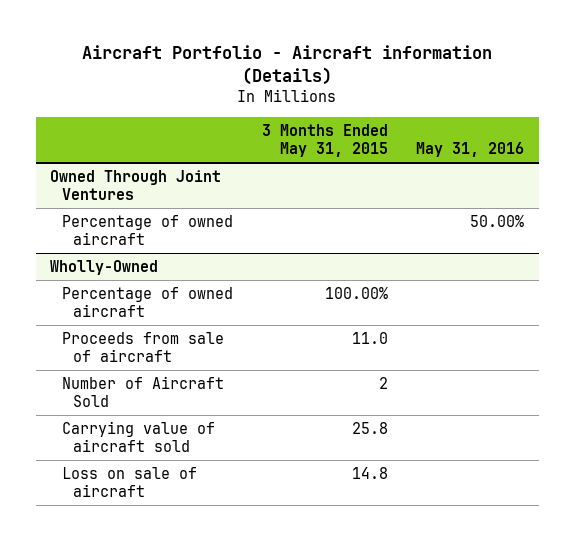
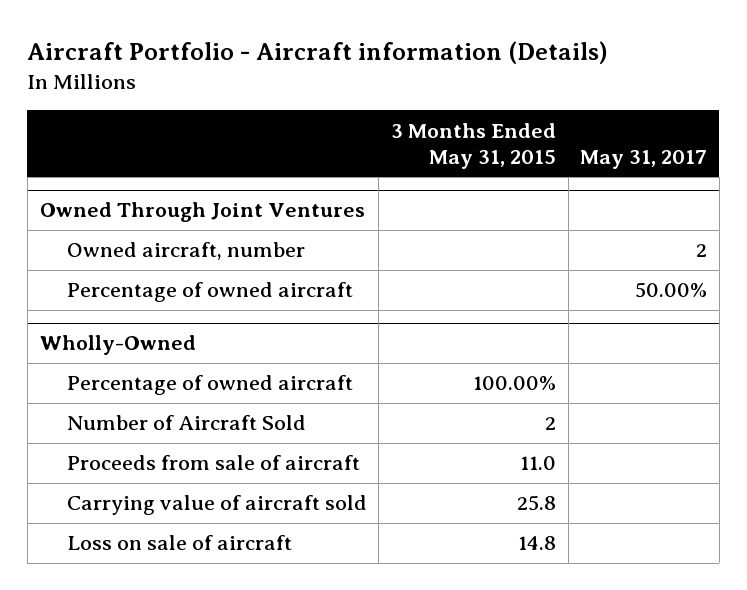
- | 3 Months Ended May 31, 2015 | May 31, 2016
+ | 3 Months Ended May 31, 2015 | May 31, 2017
@ Owned Through Joint Ventures
+ Owned aircraft, number | | 2
@ Wholly-Owned
moved down: Proceeds from sale of aircraft | 11.0 |

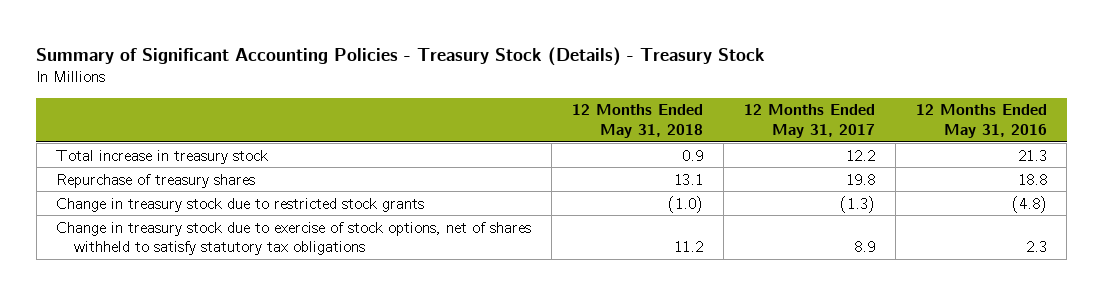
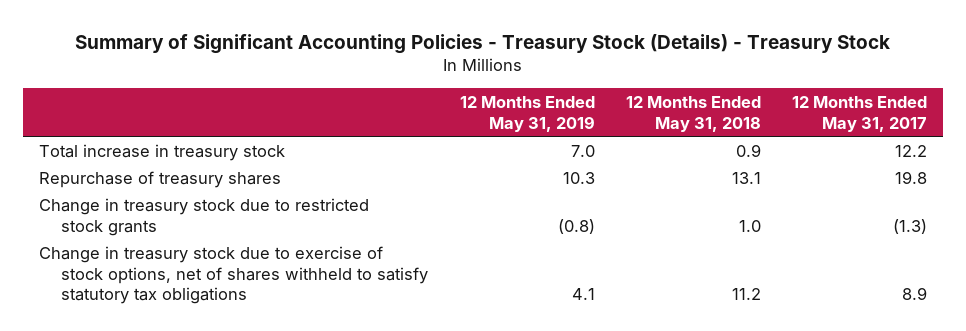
- | 12 Months Ended May 31, 2018 | 12 Months Ended May 31, 2017 | 12 Months Ended May 31, 2016
+ | 12 Months Ended May 31, 2019 | 12 Months Ended May 31, 2018 | 12 Months Ended May 31, 2017
- Change in treasury stock due to restricted stock grants | (1.0) | (1.3) | (4.8)
+ Change in treasury stock due to restricted stock grants | (0.8) | 1.0 | (1.3)

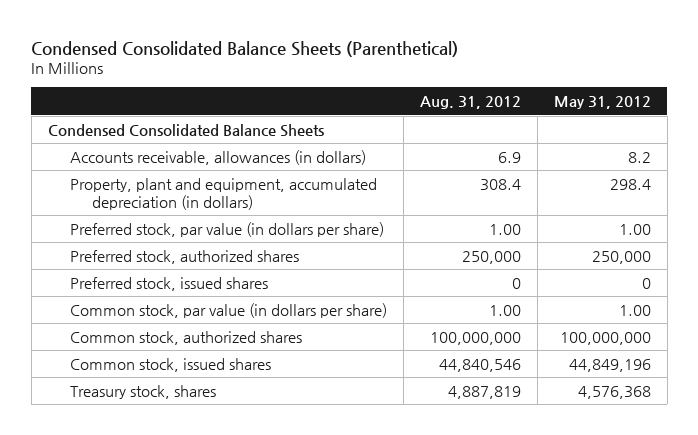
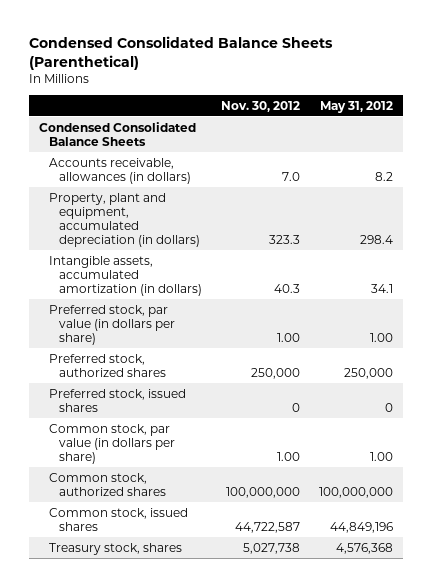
- | Aug. 31, 2012 | May 31, 2012
+ | Nov. 30, 2012 | May 31, 2012
+ Intangible assets, accumulated amortization (in dollars) | 40.3 | 34.1

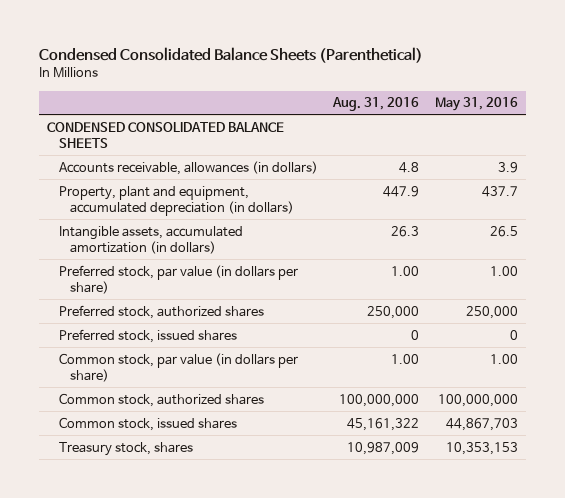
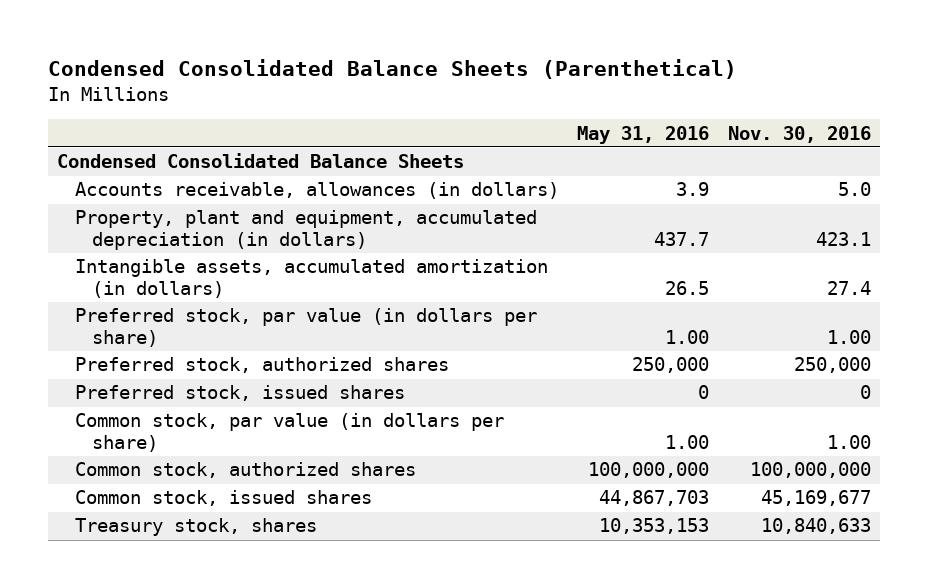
- | Aug. 31, 2016 | May 31, 2016
+ | May 31, 2016 | Nov. 30, 2016
- CONDENSED CONSOLIDATED BALANCE SHEETS
+ Condensed Consolidated Balance Sheets

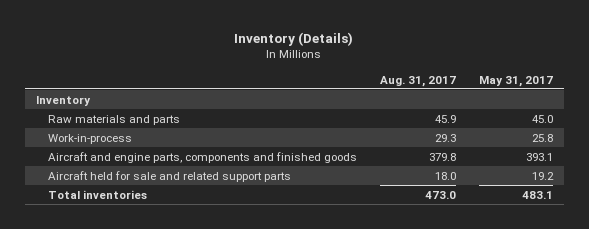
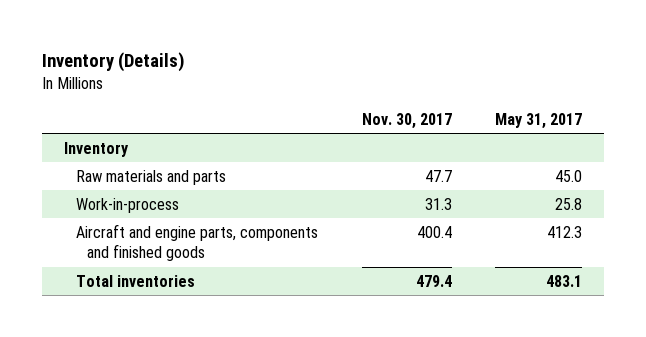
- | Aug. 31, 2017 | May 31, 2017
+ | Nov. 30, 2017 | May 31, 2017
- Aircraft and engine parts, components and finished goods | 379.8 | 393.1
- Aircraft held for sale and related support parts | 18.0 | 19.2
+ Aircraft and engine parts, components and finished goods | 400.4 | 412.3

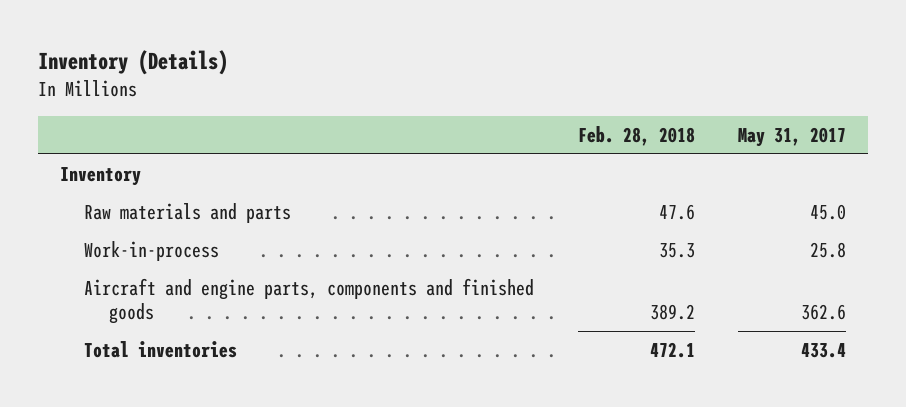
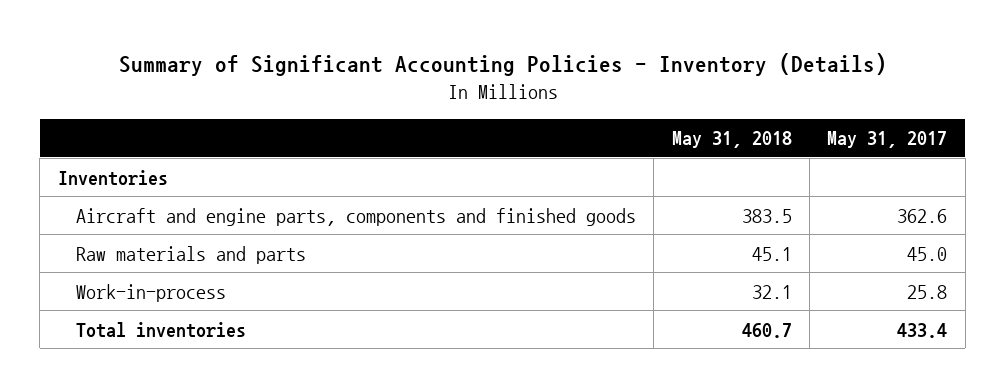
- Inventory (Details)
+ Summary of Significant Accounting Policies - Inventory (Details)
- | Feb. 28, 2018 | May 31, 2017
+ | May 31, 2018 | May 31, 2017
- Inventory
+ Inventories
moved up: Aircraft and engine parts, components and finished goods | 383.5 | 362.6

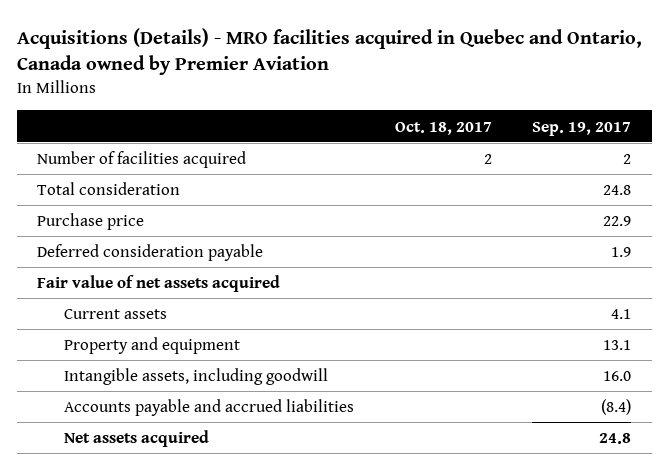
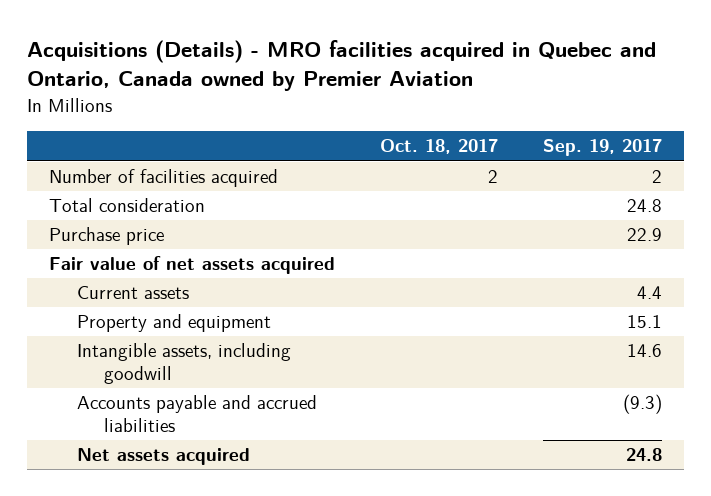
- Deferred consideration payable | | 1.9
- Current assets | | 4.1
- Property and equipment | | 13.1
- Intangible assets, including goodwill | | 16.0
- Accounts payable and accrued liabilities | | (8.4)
+ Current assets | | 4.4
+ Property and equipment | | 15.1
+ Intangible assets, including goodwill | | 14.6
+ Accounts payable and accrued liabilities | | (9.3)

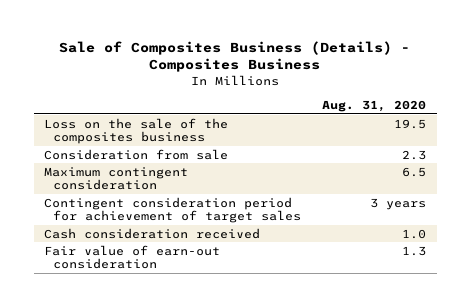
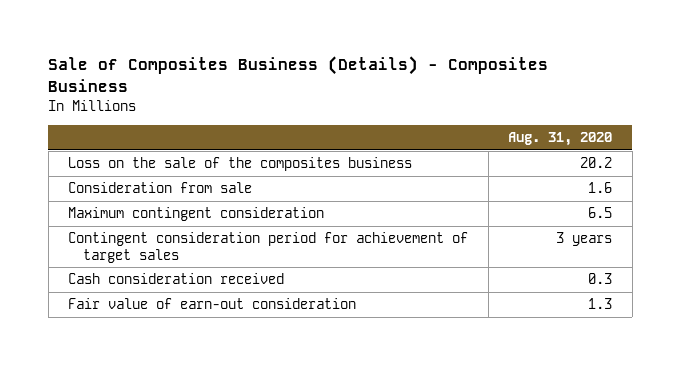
- Loss on the sale of the composites business | 19.5
- Consideration from sale | 2.3
+ Loss on the sale of the composites business | 20.2
+ Consideration from sale | 1.6
- Cash consideration received | 1.0
+ Cash consideration received | 0.3

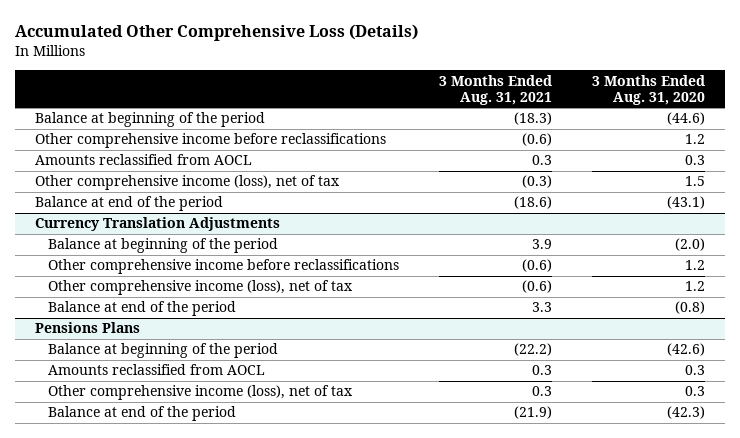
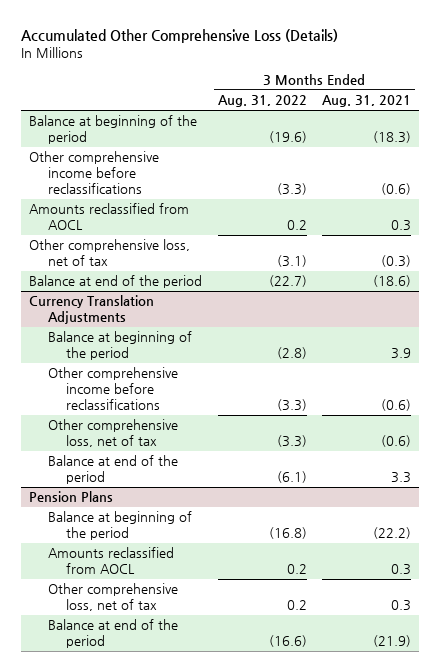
- | 3 Months Ended Aug. 31, 2021 | 3 Months Ended Aug. 31, 2020
+ | 3 Months Ended Aug. 31, 2022 | 3 Months Ended Aug. 31, 2021
- Other comprehensive income (loss), net of tax | (0.3) | 1.5
+ Other comprehensive loss, net of tax | (3.1) | (0.3)
@ Currency Translation Adjustments
- Other comprehensive income (loss), net of tax | (0.6) | 1.2
+ Other comprehensive loss, net of tax | (3.3) | (0.6)
- Pensions Plans
+ Pension Plans
- Other comprehensive income (loss), net of tax | 0.3 | 0.3
+ Other comprehensive loss, net of tax | 0.2 | 0.3

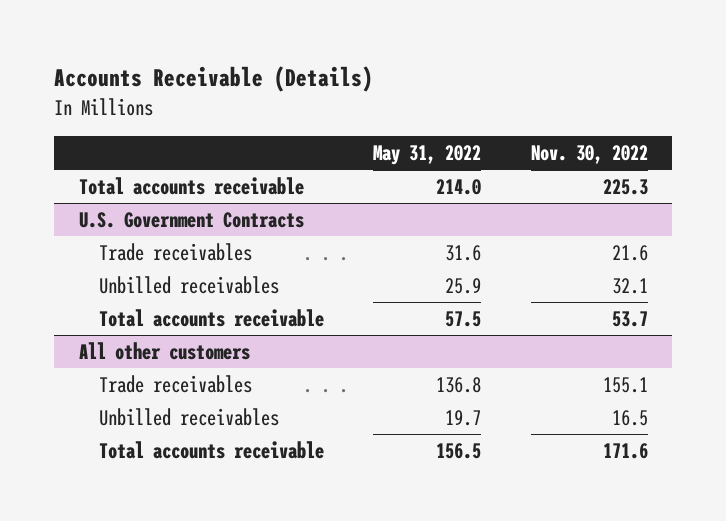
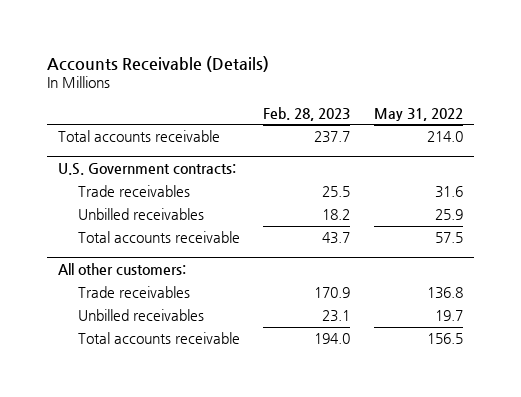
- | May 31, 2022 | Nov. 30, 2022
+ | Feb. 28, 2023 | May 31, 2022
- U.S. Government Contracts
+ U.S. Government contracts:
- All other customers
+ All other customers:

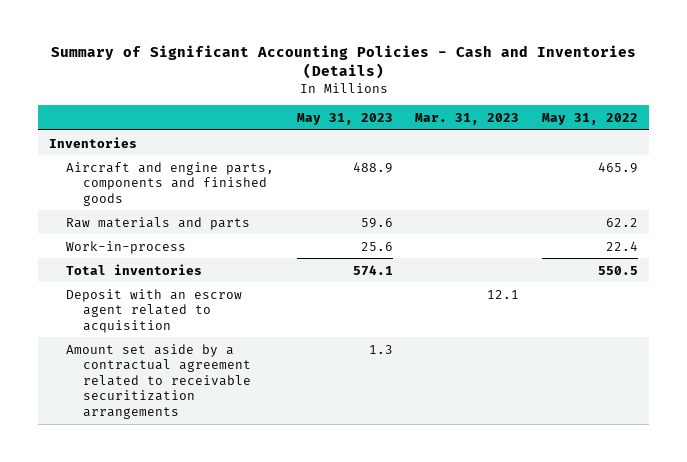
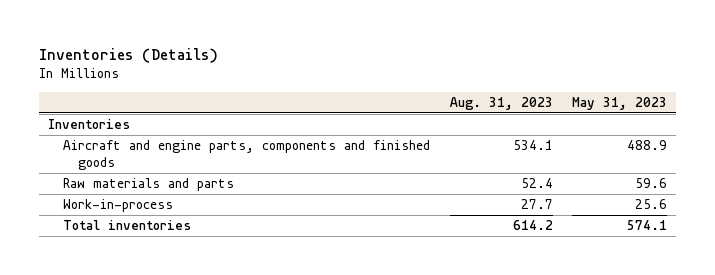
- Summary of Significant Accounting Policies - Cash and Inventories (Details)
+ Inventories (Details)
- | May 31, 2023 | Mar. 31, 2023 | May 31, 2022
+ | Aug. 31, 2023 | May 31, 2023
- Deposit with an escrow agent related to acquisition | | 12.1 |
- Amount set aside by a contractual agreement related to receivable securitization arrangements | 1.3 | |

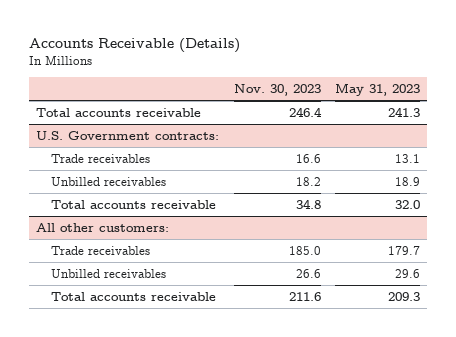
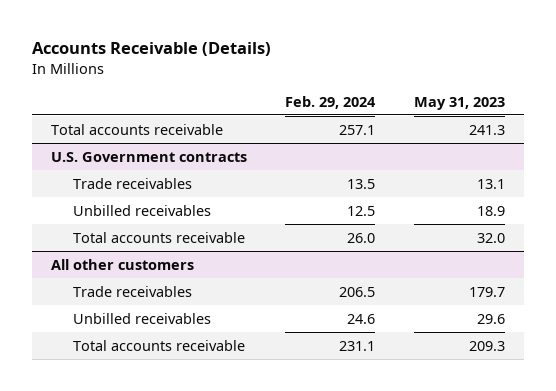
- | Nov. 30, 2023 | May 31, 2023
+ | Feb. 29, 2024 | May 31, 2023
- U.S. Government contracts:
+ U.S. Government contracts
- All other customers:
+ All other customers

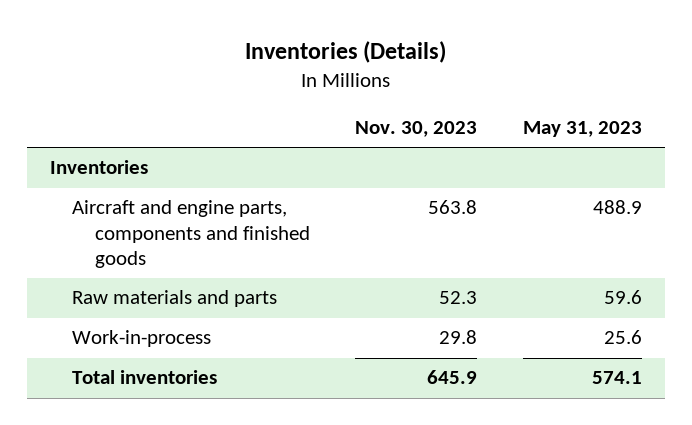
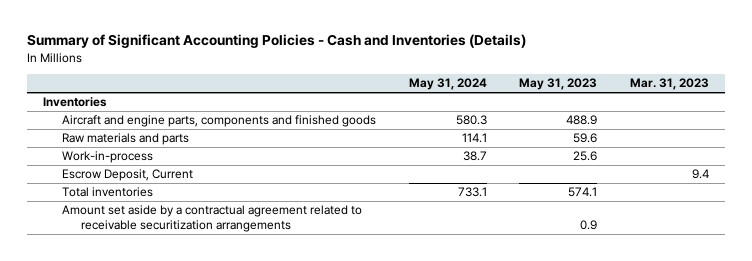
- Inventories (Details)
+ Summary of Significant Accounting Policies - Cash and Inventories (Details)
- | Nov. 30, 2023 | May 31, 2023
+ | May 31, 2024 | May 31, 2023 | Mar. 31, 2023
+ Escrow Deposit, Current | | | 9.4
+ Amount set aside by a contractual agreement related to receivable securitization arrangements | | 0.9 |

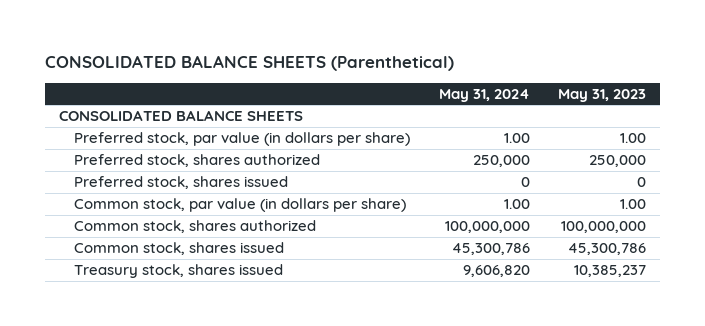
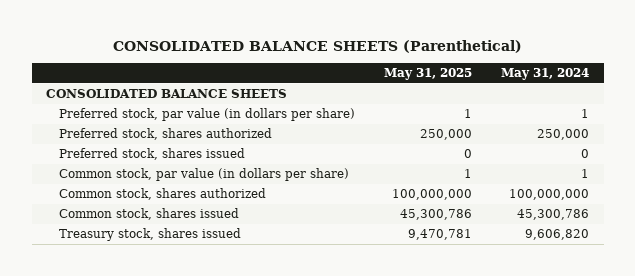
- | May 31, 2024 | May 31, 2023
+ | May 31, 2025 | May 31, 2024
- Preferred stock, par value (in dollars per share) | 1.00 | 1.00
+ Preferred stock, par value (in dollars per share) | 1 | 1
- Common stock, par value (in dollars per share) | 1.00 | 1.00
+ Common stock, par value (in dollars per share) | 1 | 1

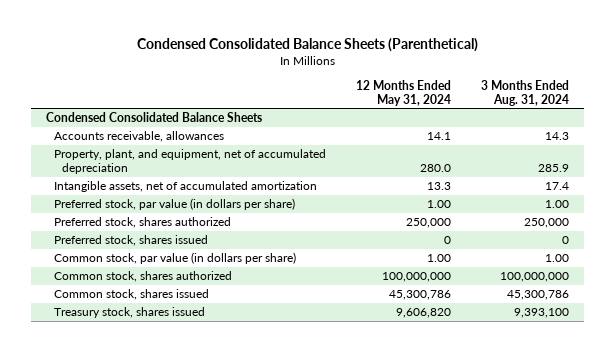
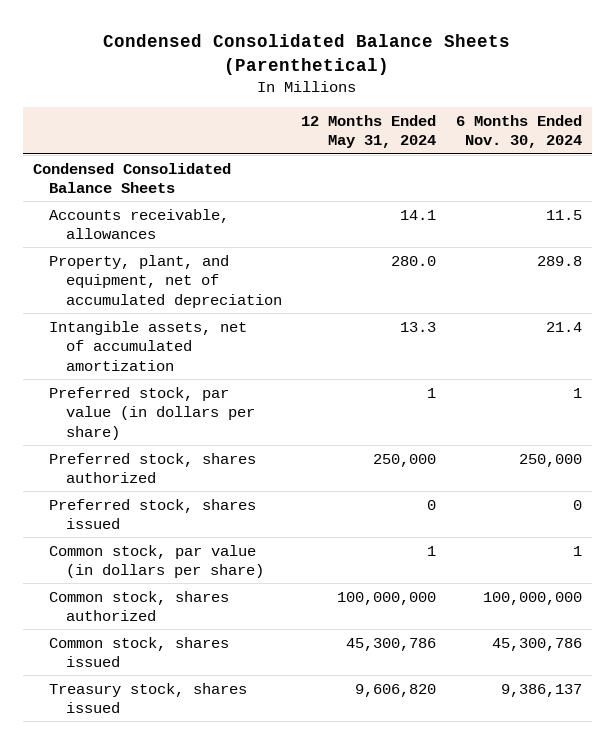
- | 12 Months Ended May 31, 2024 | 3 Months Ended Aug. 31, 2024
+ | 12 Months Ended May 31, 2024 | 6 Months Ended Nov. 30, 2024
- Preferred stock, par value (in dollars per share) | 1.00 | 1.00
+ Preferred stock, par value (in dollars per share) | 1 | 1
- Common stock, par value (in dollars per share) | 1.00 | 1.00
+ Common stock, par value (in dollars per share) | 1 | 1

